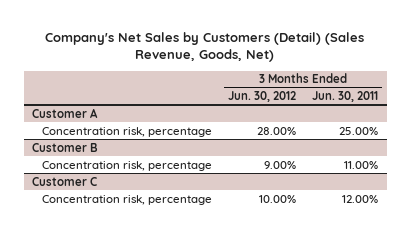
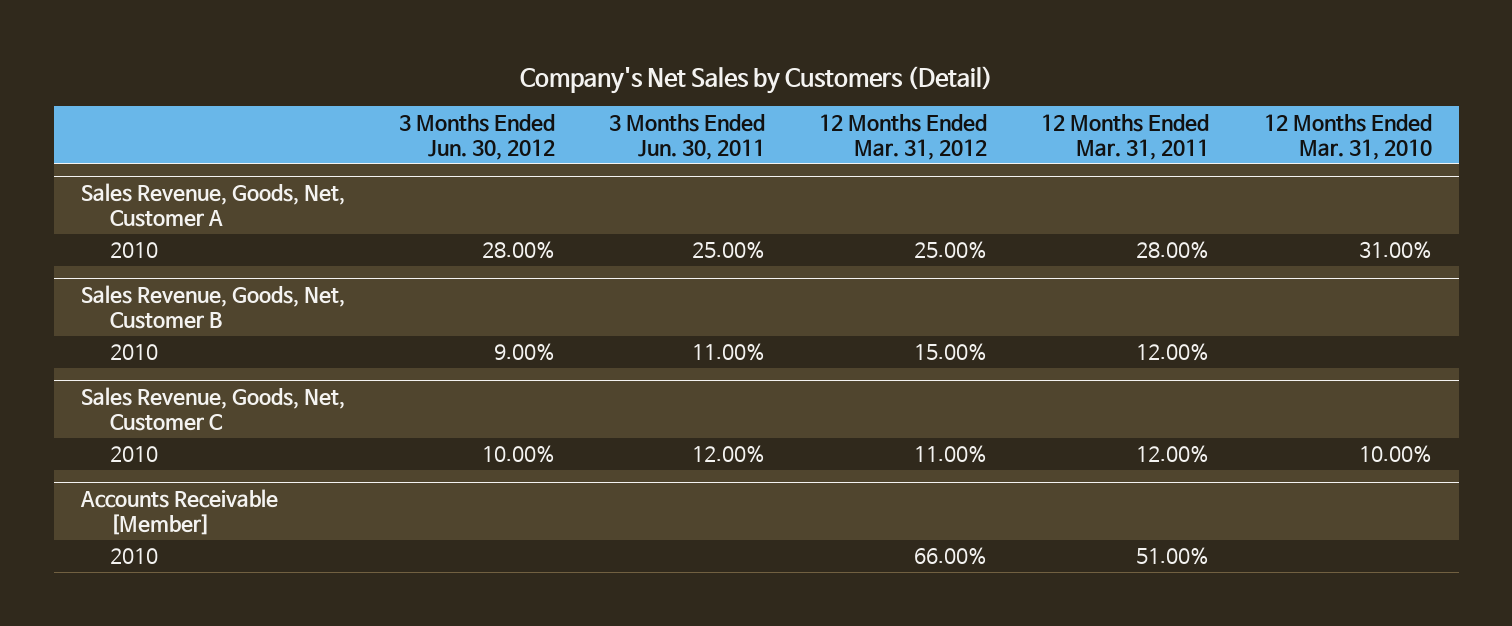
- Company's Net Sales by Customers (Detail) (Sales Revenue, Goods, Net)
+ Company's Net Sales by Customers (Detail)
- | 3 Months Ended Jun. 30, 2012 | 3 Months Ended Jun. 30, 2011
+ | 3 Months Ended Jun. 30, 2012 | 3 Months Ended Jun. 30, 2011 | 12 Months Ended Mar. 31, 2012 | 12 Months Ended Mar. 31, 2011 | 12 Months Ended Mar. 31, 2010
- Customer A
- Concentration risk, percentage | 28.00% | 25.00%
- Customer B
- Concentration risk, percentage | 9.00% | 11.00%
- Customer C
- Concentration risk, percentage | 10.00% | 12.00%
+ Sales Revenue, Goods, Net, Customer A
+ 2010 | 28.00% | 25.00% | 25.00% | 28.00% | 31.00%
+ Sales Revenue, Goods, Net, Customer B
+ 2010 | 9.00% | 11.00% | 15.00% | 12.00% |
+ Sales Revenue, Goods, Net, Customer C
+ 2010 | 10.00% | 12.00% | 11.00% | 12.00% | 10.00%
+ Accounts Receivable [Member]
+ 2010 | | | 66.00% | 51.00% |

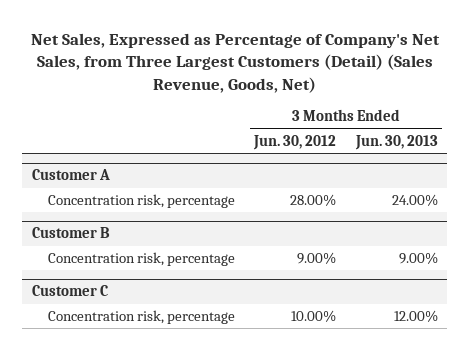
- Company's Net Sales by Customers (Detail)
+ Net Sales, Expressed as Percentage of Company's Net Sales, from Three Largest Customers (Detail) (Sales Revenue, Goods, Net)
- | 3 Months Ended Jun. 30, 2012 | 3 Months Ended Jun. 30, 2011 | 12 Months Ended Mar. 31, 2012 | 12 Months Ended Mar. 31, 2011 | 12 Months Ended Mar. 31, 2010
+ | 3 Months Ended Jun. 30, 2012 | 3 Months Ended Jun. 30, 2013
- Sales Revenue, Goods, Net, Customer A
- 2010 | 28.00% | 25.00% | 25.00% | 28.00% | 31.00%
- Sales Revenue, Goods, Net, Customer B
- 2010 | 9.00% | 11.00% | 15.00% | 12.00% |
- Sales Revenue, Goods, Net, Customer C
- 2010 | 10.00% | 12.00% | 11.00% | 12.00% | 10.00%
- Accounts Receivable [Member]
- 2010 | | | 66.00% | 51.00% |
+ Customer A
+ Concentration risk, percentage | 28.00% | 24.00%
+ Customer B
+ Concentration risk, percentage | 9.00% | 9.00%
+ Customer C
+ Concentration risk, percentage | 10.00% | 12.00%

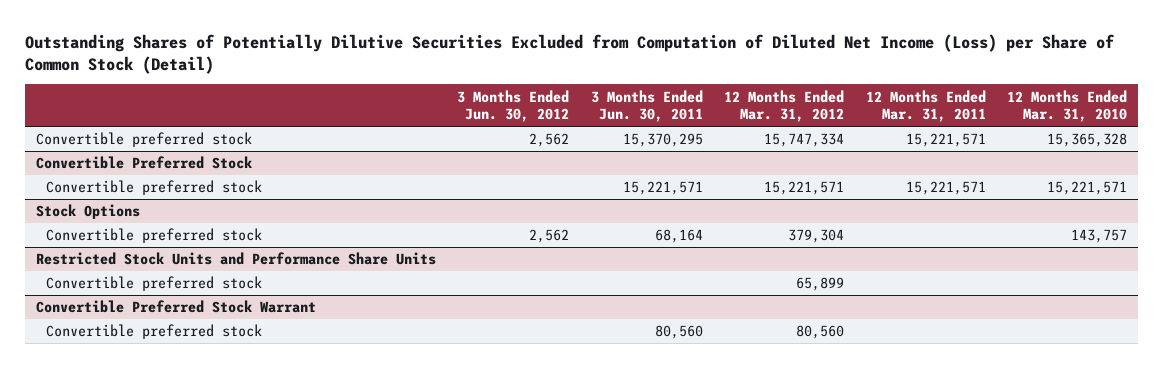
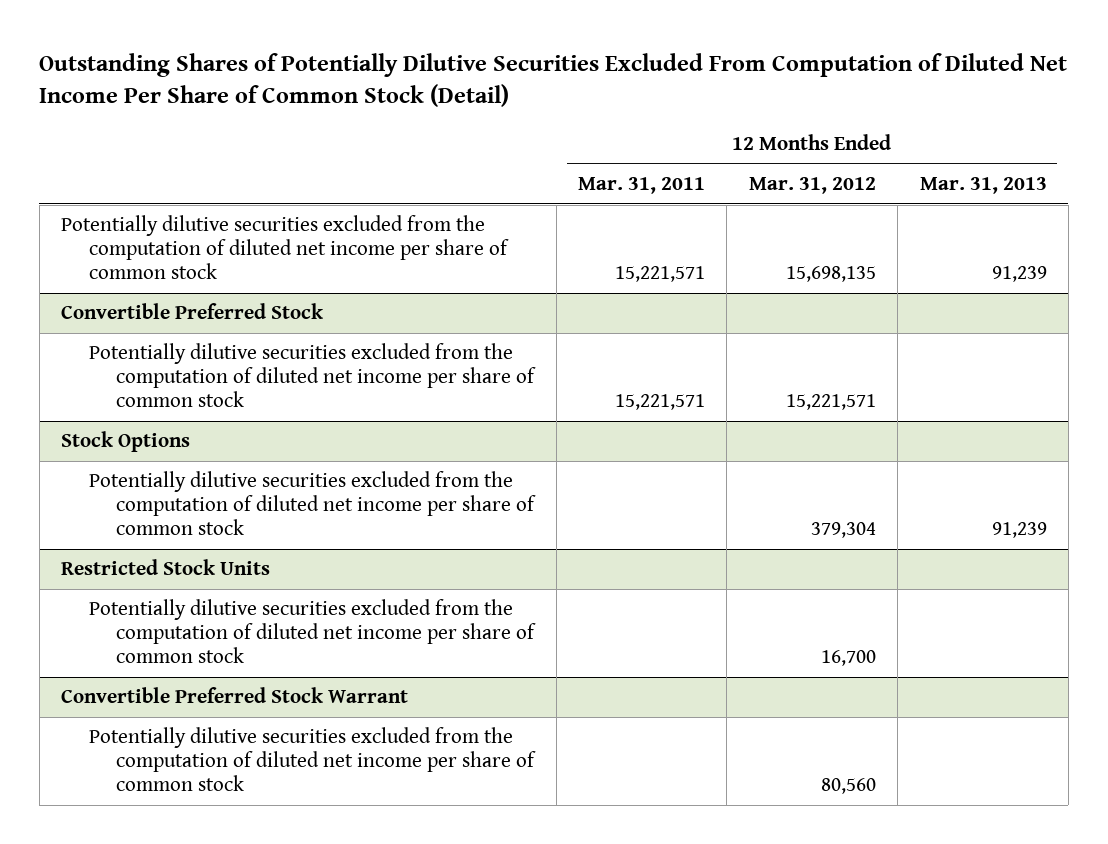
- Outstanding Shares of Potentially Dilutive Securities Excluded from Computation of Diluted Net Income (Loss) per Share of Common Stock (Detail)
+ Outstanding Shares of Potentially Dilutive Securities Excluded From Computation of Diluted Net Income Per Share of Common Stock (Detail)
- | 3 Months Ended Jun. 30, 2012 | 3 Months Ended Jun. 30, 2011 | 12 Months Ended Mar. 31, 2012 | 12 Months Ended Mar. 31, 2011 | 12 Months Ended Mar. 31, 2010
+ | 12 Months Ended Mar. 31, 2011 | 12 Months Ended Mar. 31, 2012 | 12 Months Ended Mar. 31, 2013
- Convertible preferred stock | 2,562 | 15,370,295 | 15,747,334 | 15,221,571 | 15,365,328
+ Potentially dilutive securities excluded from the computation of diluted net income per share of common stock | 15,221,571 | 15,698,135 | 91,239
@ Convertible Preferred Stock
- Convertible preferred stock | | 15,221,571 | 15,221,571 | 15,221,571 | 15,221,571
+ Potentially dilutive securities excluded from the computation of diluted net income per share of common stock | 15,221,571 | 15,221,571 |
@ Stock Options
- Convertible preferred stock | 2,562 | 68,164 | 379,304 | | 143,757
- Restricted Stock Units and Performance Share Units
- Convertible preferred stock | | | 65,899 | |
@ Stock Options
+ Potentially dilutive securities excluded from the computation of diluted net income per share of common stock | | 379,304 | 91,239
+ Restricted Stock Units
+ Potentially dilutive securities excluded from the computation of diluted net income per share of common stock | | 16,700 |
@ Convertible Preferred Stock Warrant
- Convertible preferred stock | | 80,560 | 80,560 | |
+ Potentially dilutive securities excluded from the computation of diluted net income per share of common stock | | 80,560 |

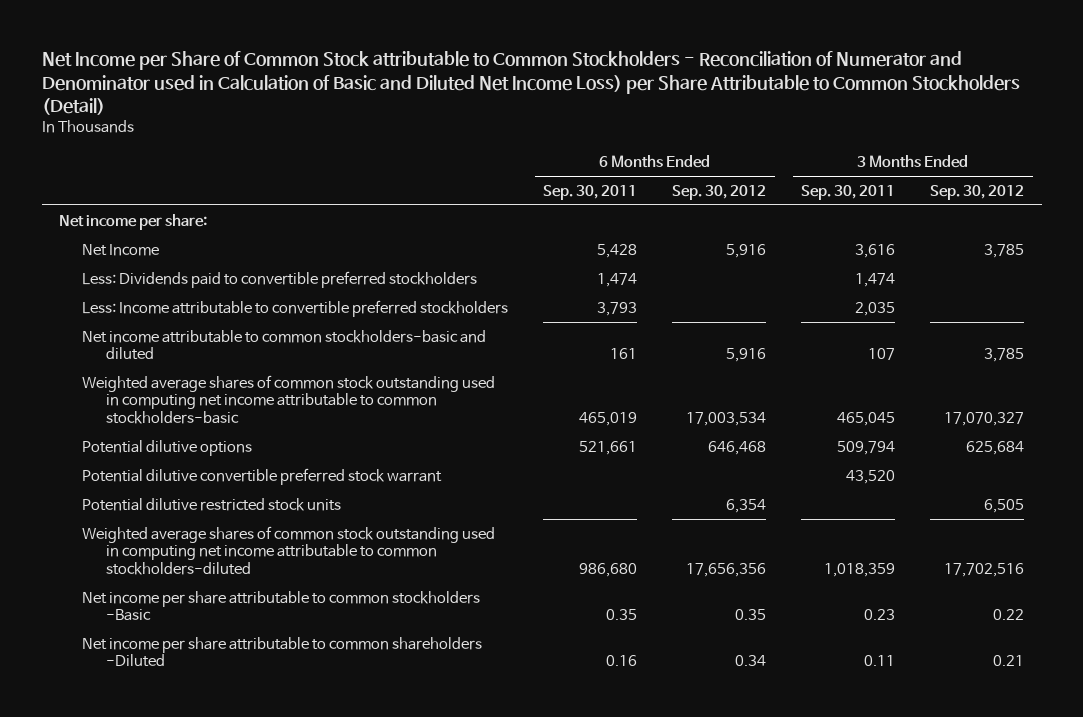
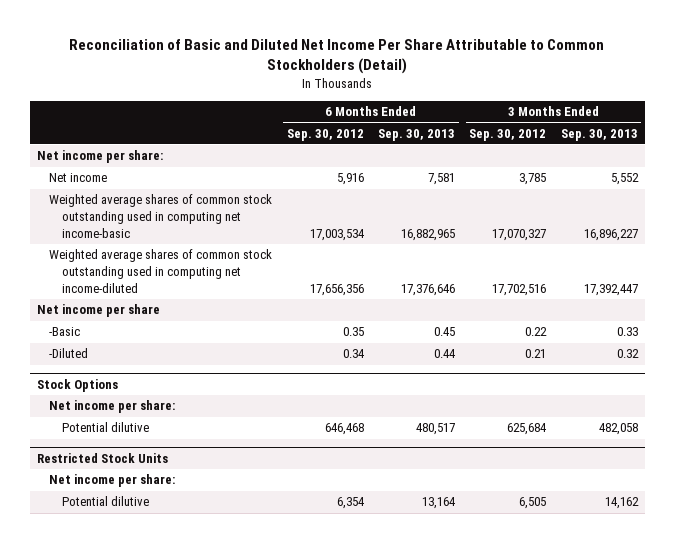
- Net Income per Share of Common Stock attributable to Common Stockholders - Reconciliation of Numerator and Denominator used in Calculation of Basic and Diluted Net Income Loss) per Share Attributable to Common Stockholders (Detail)
+ Reconciliation of Basic and Diluted Net Income Per Share Attributable to Common Stockholders (Detail)
- | 6 Months Ended Sep. 30, 2011 | 6 Months Ended Sep. 30, 2012 | 3 Months Ended Sep. 30, 2011 | 3 Months Ended Sep. 30, 2012
+ | 6 Months Ended Sep. 30, 2012 | 6 Months Ended Sep. 30, 2013 | 3 Months Ended Sep. 30, 2012 | 3 Months Ended Sep. 30, 2013
- Net Income | 5,428 | 5,916 | 3,616 | 3,785
- Less: Dividends paid to convertible preferred stockholders | 1,474 | | 1,474 |
- Less: Income attributable to convertible preferred stockholders | 3,793 | | 2,035 |
- Net income attributable to common stockholders-basic and diluted | 161 | 5,916 | 107 | 3,785
- Weighted average shares of common stock outstanding used in computing net income attributable to common stockholders-basic | 465,019 | 17,003,534 | 465,045 | 17,070,327
- Potential dilutive options | 521,661 | 646,468 | 509,794 | 625,684
- Potential dilutive convertible preferred stock warrant | | | 43,520 |
- Potential dilutive restricted stock units | | 6,354 | | 6,505
- Weighted average shares of common stock outstanding used in computing net income attributable to common stockholders-diluted | 986,680 | 17,656,356 | 1,018,359 | 17,702,516
- Net income per share attributable to common stockholders -Basic | 0.35 | 0.35 | 0.23 | 0.22
- Net income per share attributable to common shareholders -Diluted | 0.16 | 0.34 | 0.11 | 0.21
+ Net income | 5,916 | 7,581 | 3,785 | 5,552
+ Weighted average shares of common stock outstanding used in computing net income-basic | 17,003,534 | 16,882,965 | 17,070,327 | 16,896,227
+ Weighted average shares of common stock outstanding used in computing net income-diluted | 17,656,356 | 17,376,646 | 17,702,516 | 17,392,447
+ Net income per share
+ -Basic | 0.35 | 0.45 | 0.22 | 0.33
+ -Diluted | 0.34 | 0.44 | 0.21 | 0.32
+ Stock Options
+ Net income per share:
+ Potential dilutive | 646,468 | 480,517 | 625,684 | 482,058
+ Restricted Stock Units
+ Net income per share:
+ Potential dilutive | 6,354 | 13,164 | 6,505 | 14,162

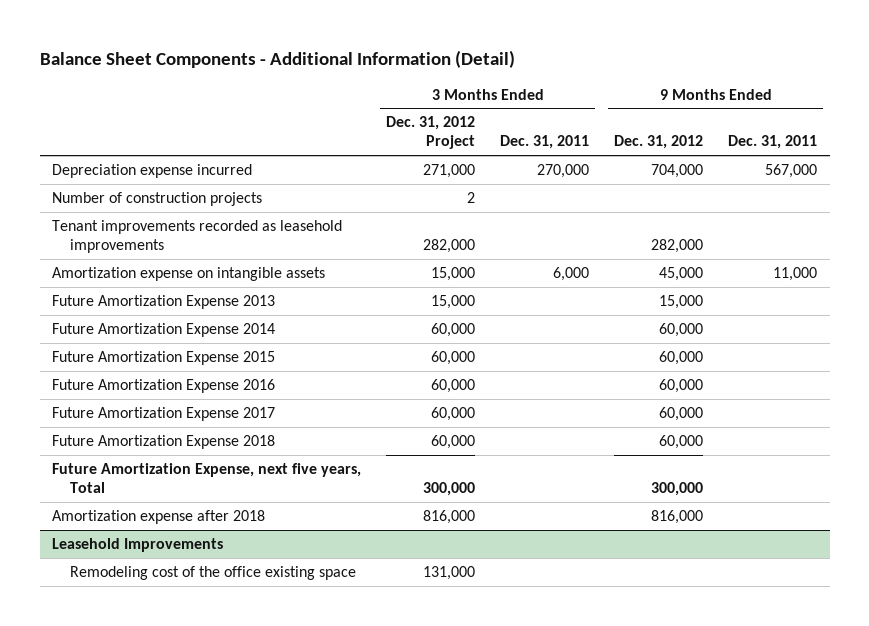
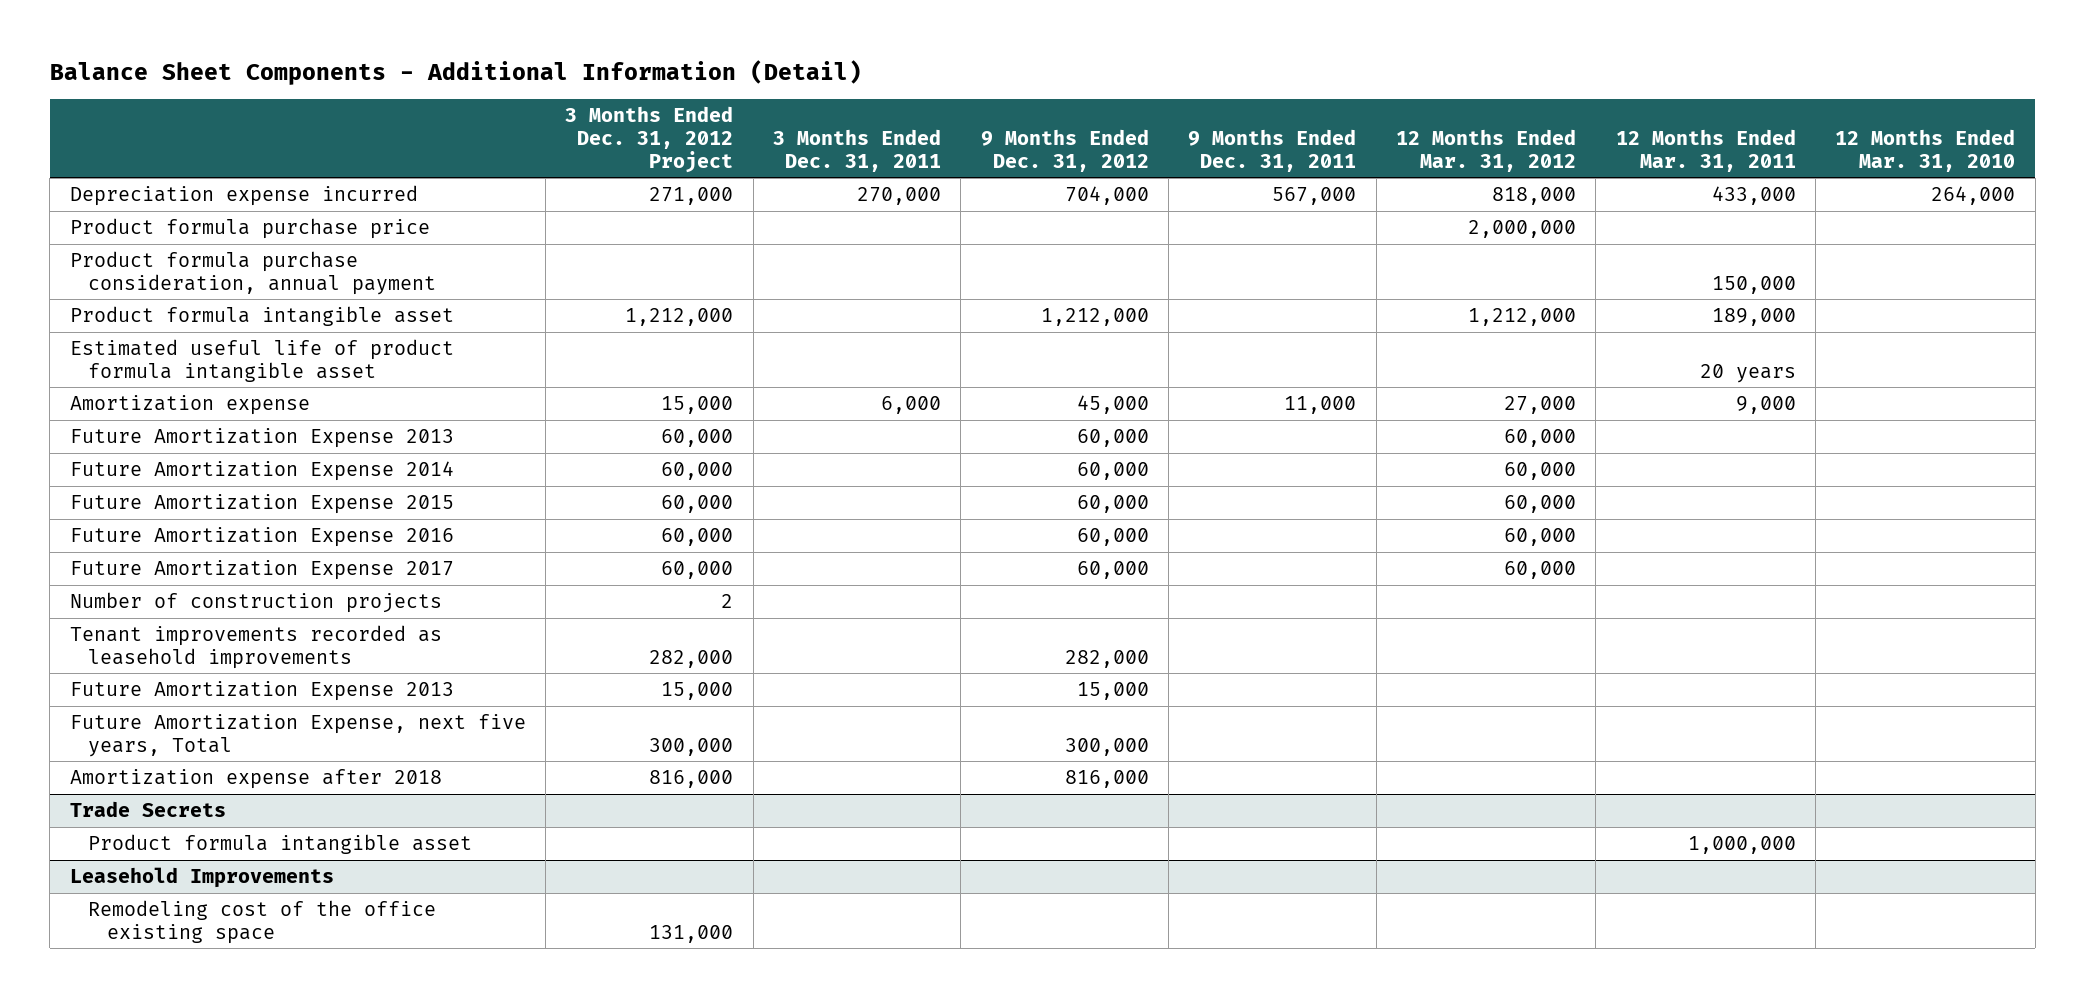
- | 3 Months Ended Dec. 31, 2012 Project | 3 Months Ended Dec. 31, 2011 | 9 Months Ended Dec. 31, 2012 | 9 Months Ended Dec. 31, 2011
+ | 3 Months Ended Dec. 31, 2012 Project | 3 Months Ended Dec. 31, 2011 | 9 Months Ended Dec. 31, 2012 | 9 Months Ended Dec. 31, 2011 | 12 Months Ended Mar. 31, 2012 | 12 Months Ended Mar. 31, 2011 | 12 Months Ended Mar. 31, 2010
- Amortization expense on intangible assets | 15,000 | 6,000 | 45,000 | 11,000
+ Product formula purchase price | | | | | 2,000,000 | |
+ Product formula purchase consideration, annual payment | | | | | | 150,000 |
+ Product formula intangible asset | 1,212,000 | | 1,212,000 | | 1,212,000 | 189,000 |
+ Estimated useful life of product formula intangible asset | | | | | | 20 years |
+ Amortization expense | 15,000 | 6,000 | 45,000 | 11,000 | 27,000 | 9,000 |
+ Future Amortization Expense 2013 | 60,000 | | 60,000 | | 60,000 | |
- Future Amortization Expense 2018 | 60,000 | | 60,000 |
moved down: Number of construction projects | 2 | | | | | |
moved down: Tenant improvements recorded as leasehold improvements | 282,000 | | 282,000 | | | |
moved down: Future Amortization Expense 2013 | 15,000 | | 15,000 | | | |
+ Trade Secrets
+ Product formula intangible asset | | | | | | 1,000,000 |

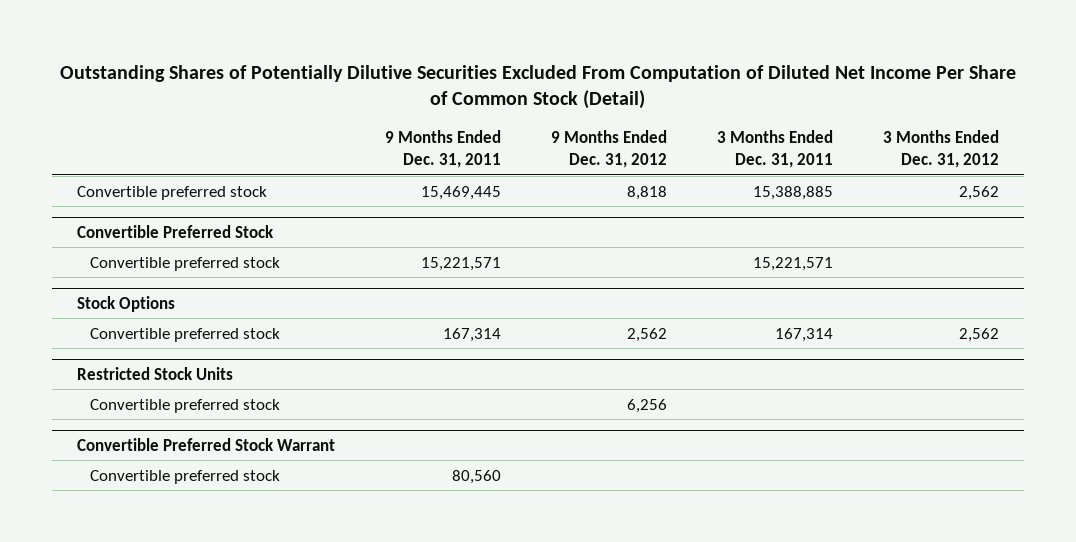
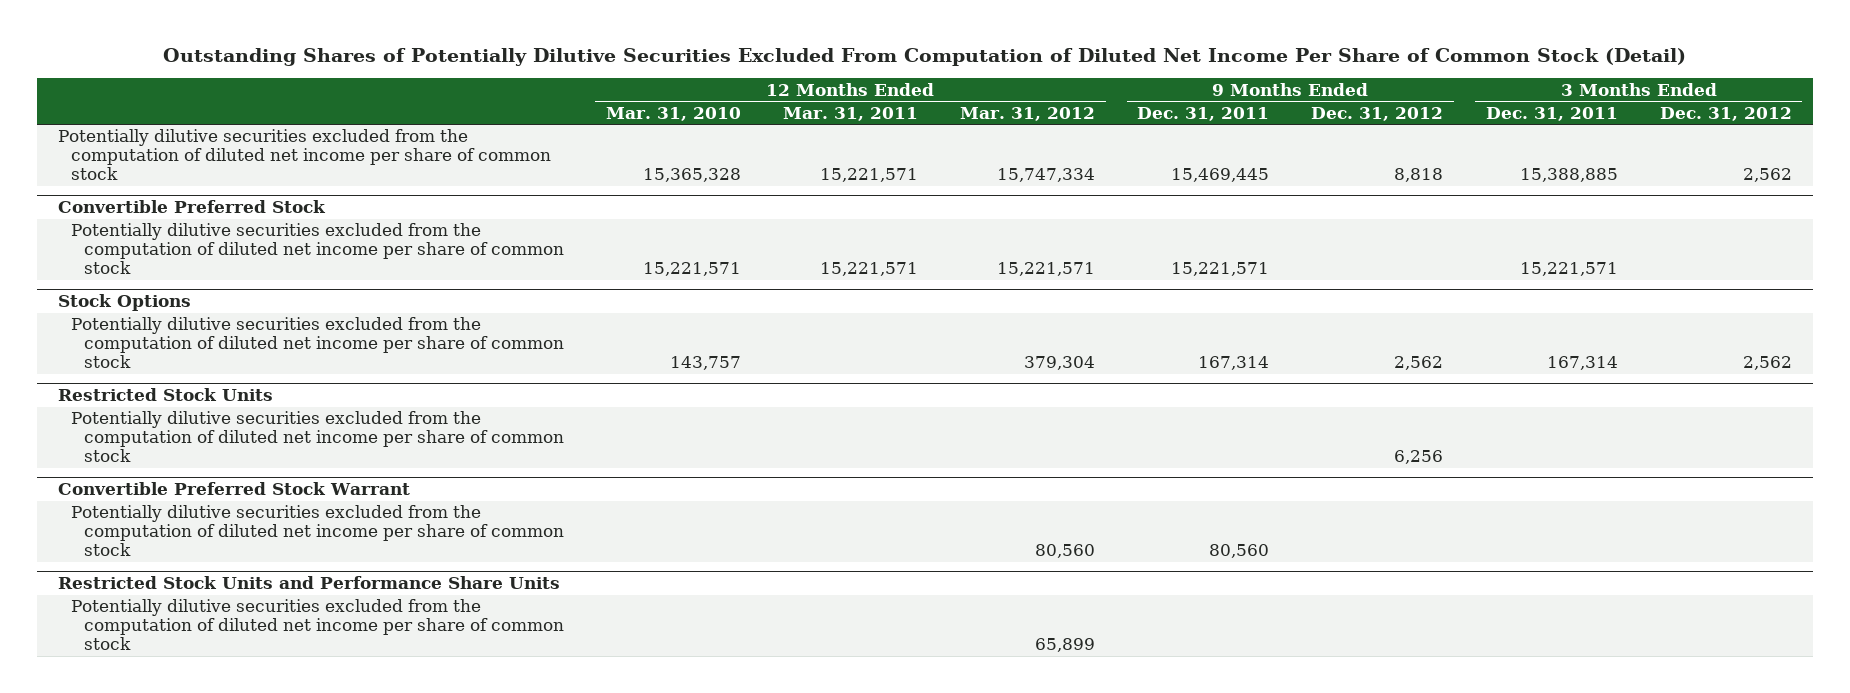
- | 9 Months Ended Dec. 31, 2011 | 9 Months Ended Dec. 31, 2012 | 3 Months Ended Dec. 31, 2011 | 3 Months Ended Dec. 31, 2012
+ | 12 Months Ended Mar. 31, 2010 | 12 Months Ended Mar. 31, 2011 | 12 Months Ended Mar. 31, 2012 | 9 Months Ended Dec. 31, 2011 | 9 Months Ended Dec. 31, 2012 | 3 Months Ended Dec. 31, 2011 | 3 Months Ended Dec. 31, 2012
- Convertible preferred stock | 15,469,445 | 8,818 | 15,388,885 | 2,562
+ Potentially dilutive securities excluded from the computation of diluted net income per share of common stock | 15,365,328 | 15,221,571 | 15,747,334 | 15,469,445 | 8,818 | 15,388,885 | 2,562
@ Convertible Preferred Stock
- Convertible preferred stock | 15,221,571 | | 15,221,571 |
+ Potentially dilutive securities excluded from the computation of diluted net income per share of common stock | 15,221,571 | 15,221,571 | 15,221,571 | 15,221,571 | | 15,221,571 |
@ Stock Options
- Convertible preferred stock | 167,314 | 2,562 | 167,314 | 2,562
+ Potentially dilutive securities excluded from the computation of diluted net income per share of common stock | 143,757 | | 379,304 | 167,314 | 2,562 | 167,314 | 2,562
@ Restricted Stock Units
- Convertible preferred stock | | 6,256 | |
+ Potentially dilutive securities excluded from the computation of diluted net income per share of common stock | | | | | 6,256 | |
@ Convertible Preferred Stock Warrant
- Convertible preferred stock | 80,560 | | |
+ Potentially dilutive securities excluded from the computation of diluted net income per share of common stock | | | 80,560 | 80,560 | | |
+ Restricted Stock Units and Performance Share Units
+ Potentially dilutive securities excluded from the computation of diluted net income per share of common stock | | | 65,899 | | | |

